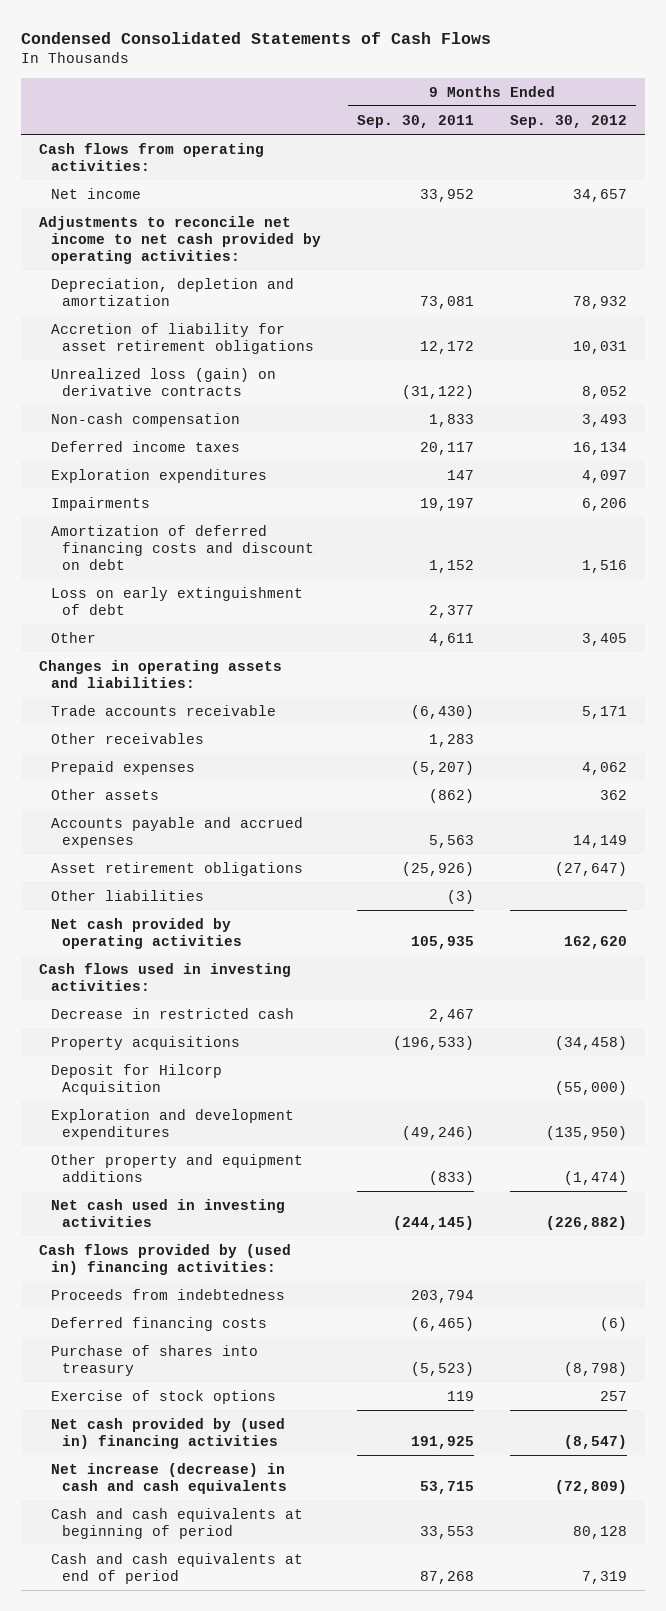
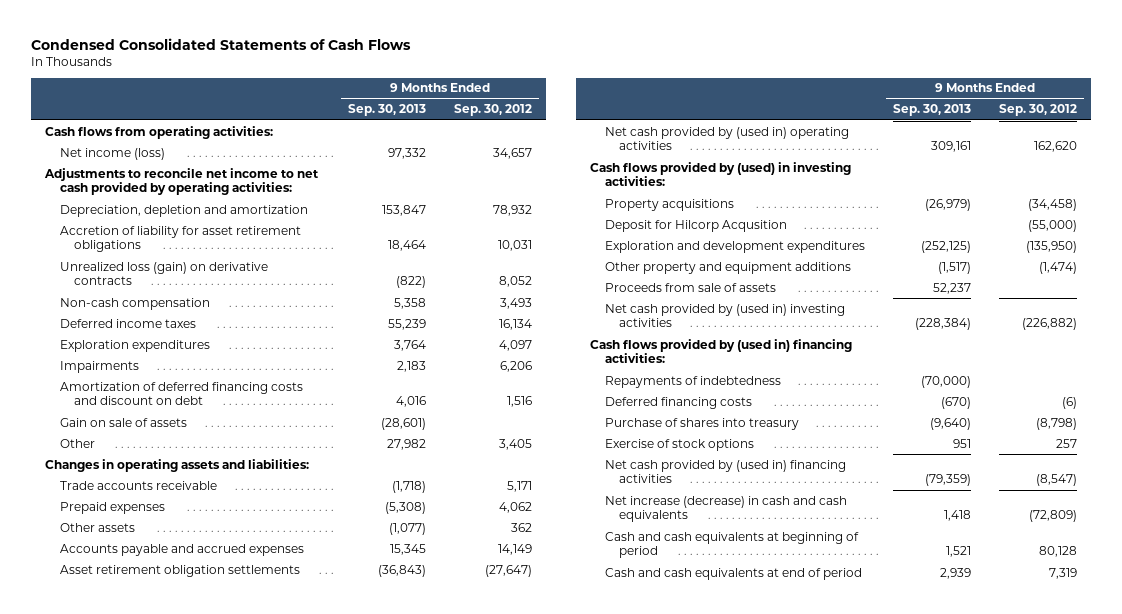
- | 9 Months Ended Sep. 30, 2011 | 9 Months Ended Sep. 30, 2012
+ | 9 Months Ended Sep. 30, 2013 | 9 Months Ended Sep. 30, 2012
- Net income | 33,952 | 34,657
+ Net income (loss) | 97,332 | 34,657
- Loss on early extinguishment of debt | 2,377 |
+ Gain on sale of assets | (28,601) |
- Other receivables | 1,283 |
- Asset retirement obligations | (25,926) | (27,647)
- Other liabilities | (3) |
- Net cash provided by operating activities | 105,935 | 162,620
- Cash flows used in investing activities:
- Decrease in restricted cash | 2,467 |
+ Asset retirement obligation settlements | (36,843) | (27,647)
+ Net cash provided by (used in) operating activities | 309,161 | 162,620
+ Cash flows provided by (used) in investing activities:
- Deposit for Hilcorp Acquisition | | (55,000)
+ Deposit for Hilcorp Acqusition | | (55,000)
- Net cash used in investing activities | (244,145) | (226,882)
+ Proceeds from sale of assets | 52,237 |
+ Net cash provided by (used in) investing activities | (228,384) | (226,882)
- Proceeds from indebtedness | 203,794 |
+ Repayments of indebtedness | (70,000) |

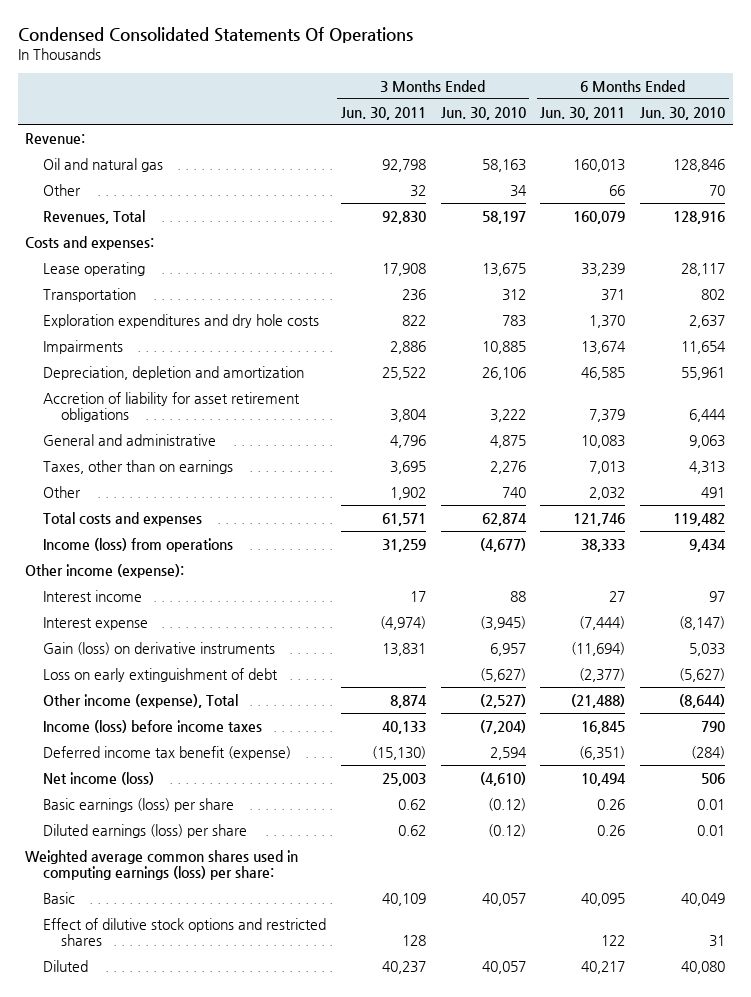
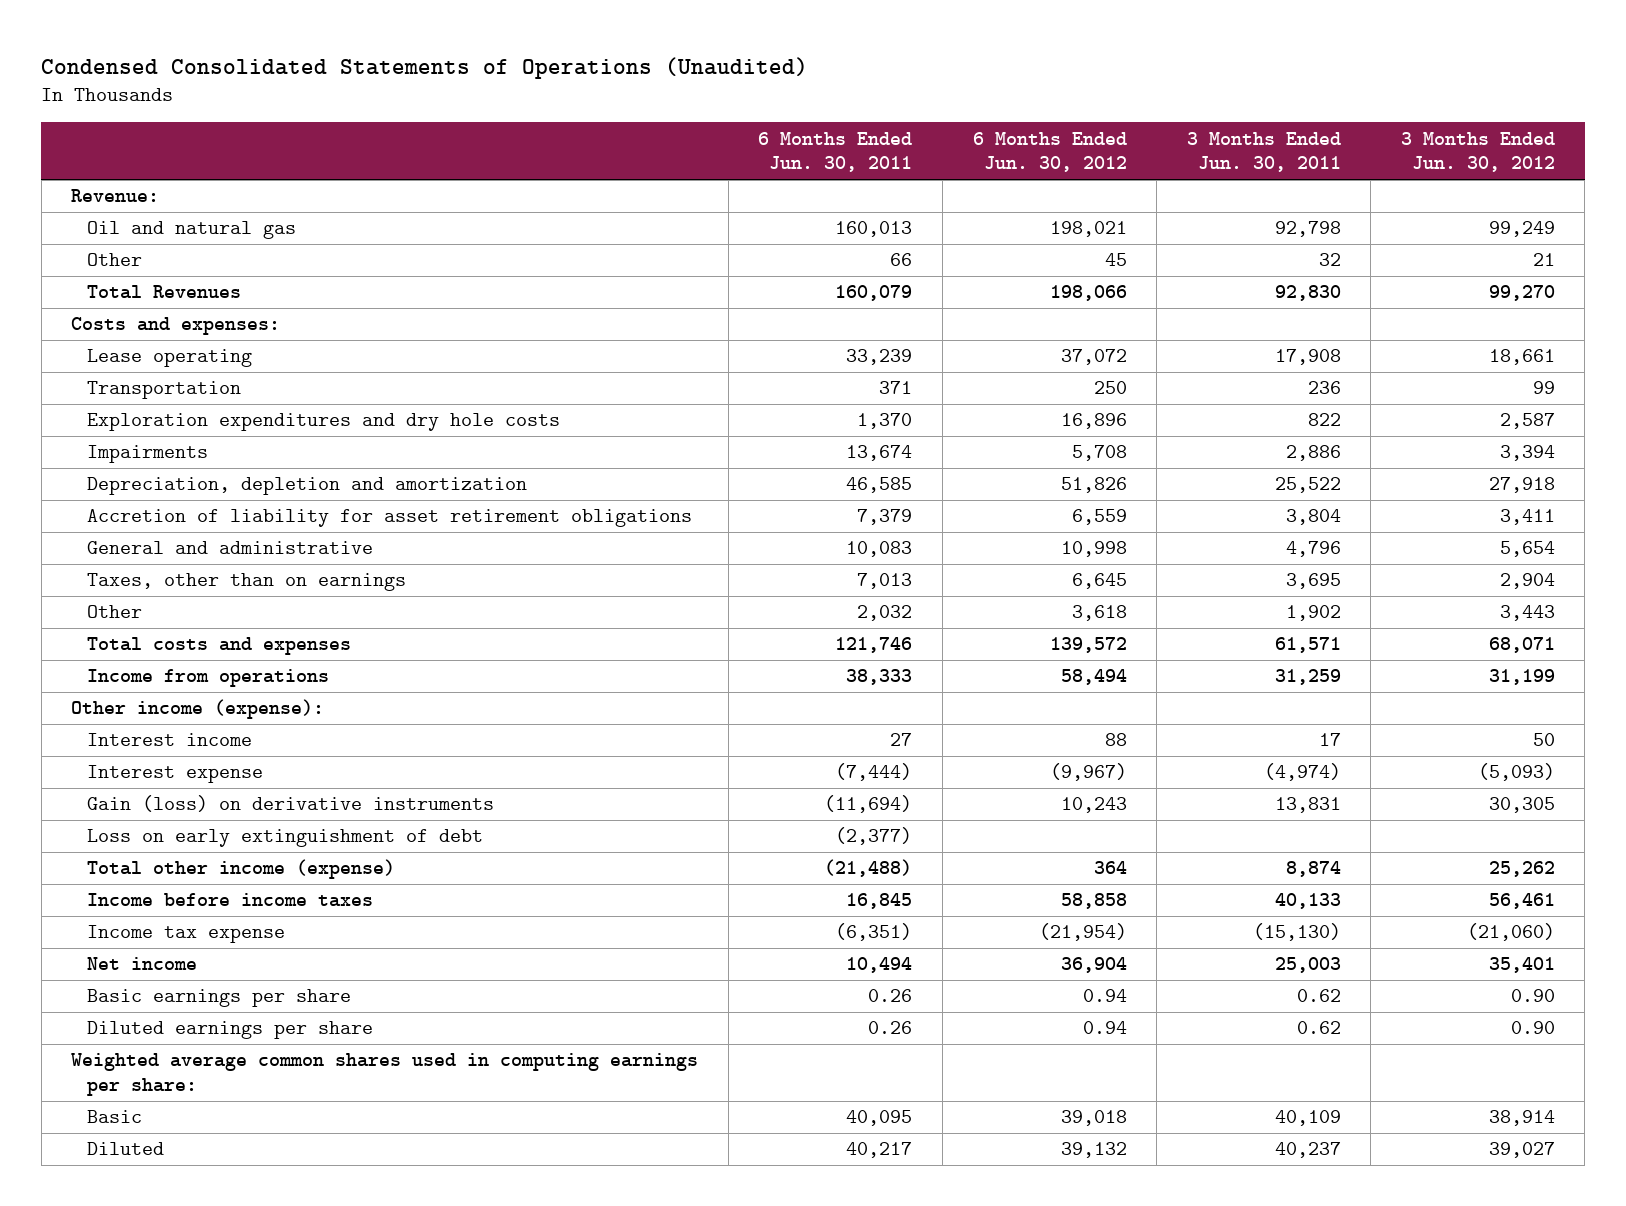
- Condensed Consolidated Statements Of Operations
+ Condensed Consolidated Statements of Operations (Unaudited)
- | 3 Months Ended Jun. 30, 2011 | 3 Months Ended Jun. 30, 2010 | 6 Months Ended Jun. 30, 2011 | 6 Months Ended Jun. 30, 2010
+ | 6 Months Ended Jun. 30, 2011 | 6 Months Ended Jun. 30, 2012 | 3 Months Ended Jun. 30, 2011 | 3 Months Ended Jun. 30, 2012
- Revenues, Total | 92,830 | 58,197 | 160,079 | 128,916
+ Total Revenues | 160,079 | 198,066 | 92,830 | 99,270
- Income (loss) from operations | 31,259 | (4,677) | 38,333 | 9,434
+ Income from operations | 38,333 | 58,494 | 31,259 | 31,199
- Other income (expense), Total | 8,874 | (2,527) | (21,488) | (8,644)
- Income (loss) before income taxes | 40,133 | (7,204) | 16,845 | 790
- Deferred income tax benefit (expense) | (15,130) | 2,594 | (6,351) | (284)
- Net income (loss) | 25,003 | (4,610) | 10,494 | 506
- Basic earnings (loss) per share | 0.62 | (0.12) | 0.26 | 0.01
- Diluted earnings (loss) per share | 0.62 | (0.12) | 0.26 | 0.01
- Weighted average common shares used in computing earnings (loss) per share:
+ Total other income (expense) | (21,488) | 364 | 8,874 | 25,262
+ Income before income taxes | 16,845 | 58,858 | 40,133 | 56,461
+ Income tax expense | (6,351) | (21,954) | (15,130) | (21,060)
+ Net income | 10,494 | 36,904 | 25,003 | 35,401
+ Basic earnings per share | 0.26 | 0.94 | 0.62 | 0.90
+ Diluted earnings per share | 0.26 | 0.94 | 0.62 | 0.90
+ Weighted average common shares used in computing earnings per share:
- Effect of dilutive stock options and restricted shares | 128 | | 122 | 31

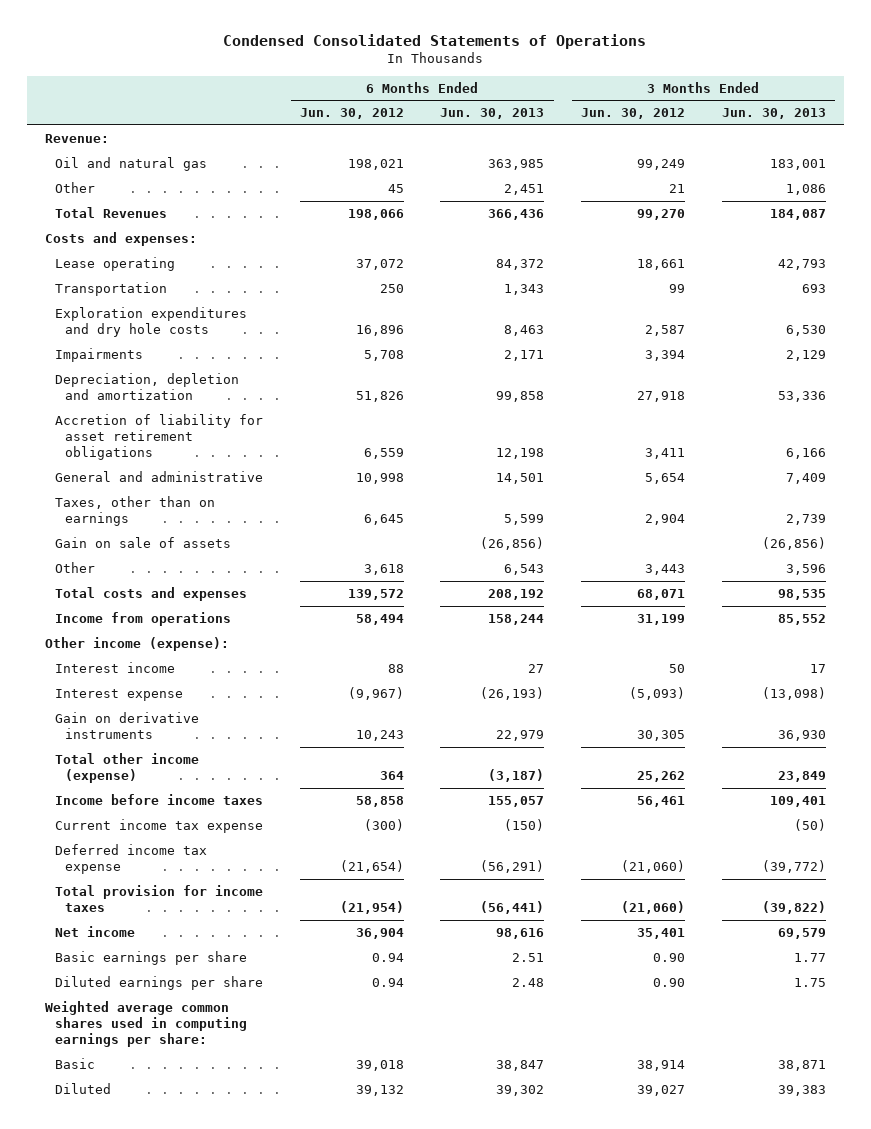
- Condensed Consolidated Statements of Operations (Unaudited)
+ Condensed Consolidated Statements of Operations
- | 6 Months Ended Jun. 30, 2011 | 6 Months Ended Jun. 30, 2012 | 3 Months Ended Jun. 30, 2011 | 3 Months Ended Jun. 30, 2012
+ | 6 Months Ended Jun. 30, 2012 | 6 Months Ended Jun. 30, 2013 | 3 Months Ended Jun. 30, 2012 | 3 Months Ended Jun. 30, 2013
+ Gain on sale of assets | | (26,856) | | (26,856)
- Gain (loss) on derivative instruments | (11,694) | 10,243 | 13,831 | 30,305
- Loss on early extinguishment of debt | (2,377) | | |
+ Gain on derivative instruments | 10,243 | 22,979 | 30,305 | 36,930
- Income tax expense | (6,351) | (21,954) | (15,130) | (21,060)
+ Current income tax expense | (300) | (150) | | (50)
+ Deferred income tax expense | (21,654) | (56,291) | (21,060) | (39,772)
+ Total provision for income taxes | (21,954) | (56,441) | (21,060) | (39,822)

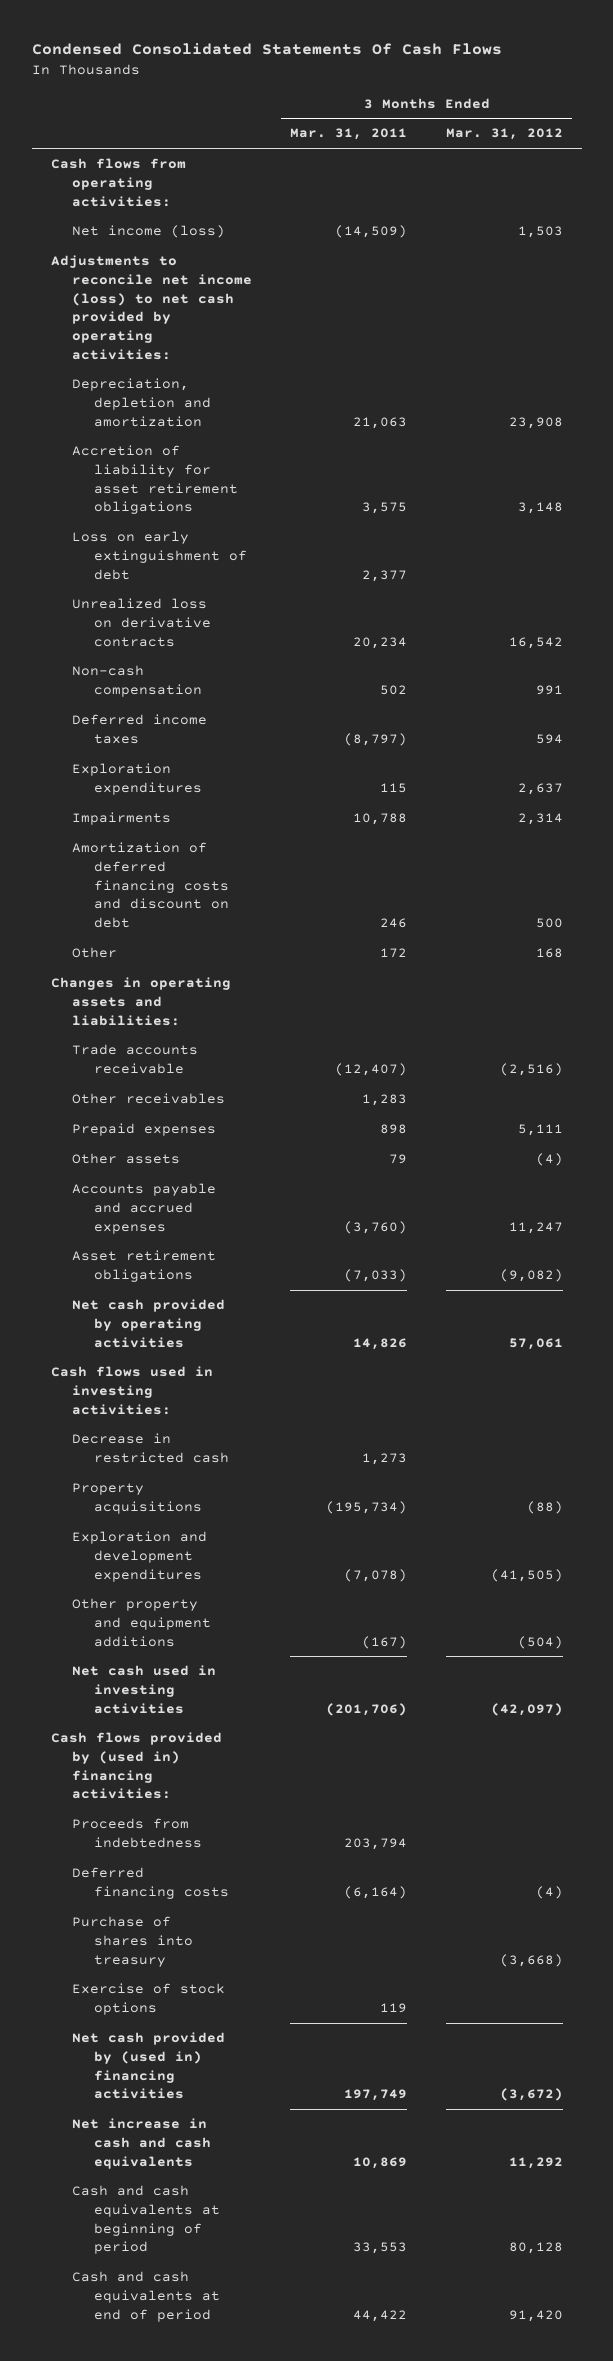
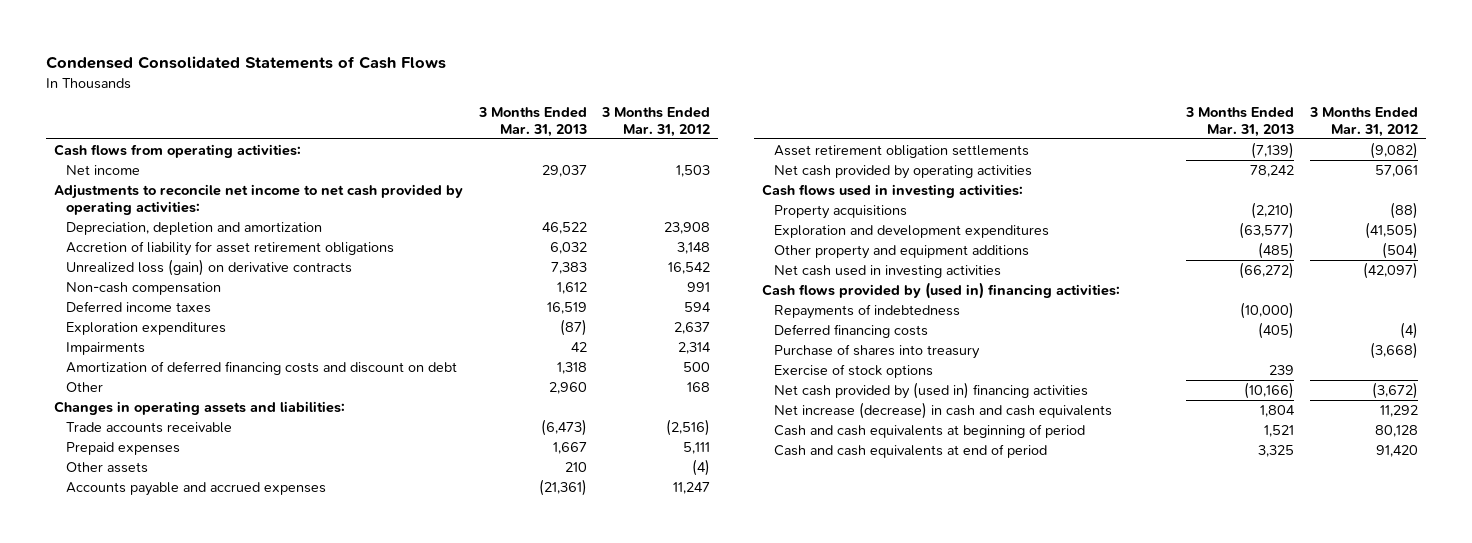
- Condensed Consolidated Statements Of Cash Flows
+ Condensed Consolidated Statements of Cash Flows
- | 3 Months Ended Mar. 31, 2011 | 3 Months Ended Mar. 31, 2012
+ | 3 Months Ended Mar. 31, 2013 | 3 Months Ended Mar. 31, 2012
- Net income (loss) | (14,509) | 1,503
- Adjustments to reconcile net income (loss) to net cash provided by operating activities:
+ Net income | 29,037 | 1,503
+ Adjustments to reconcile net income to net cash provided by operating activities:
- Loss on early extinguishment of debt | 2,377 |
- Unrealized loss on derivative contracts | 20,234 | 16,542
+ Unrealized loss (gain) on derivative contracts | 7,383 | 16,542
- Other receivables | 1,283 |
- Asset retirement obligations | (7,033) | (9,082)
+ Asset retirement obligation settlements | (7,139) | (9,082)
- Decrease in restricted cash | 1,273 |
- Proceeds from indebtedness | 203,794 |
+ Repayments of indebtedness | (10,000) |
- Net increase in cash and cash equivalents | 10,869 | 11,292
+ Net increase (decrease) in cash and cash equivalents | 1,804 | 11,292

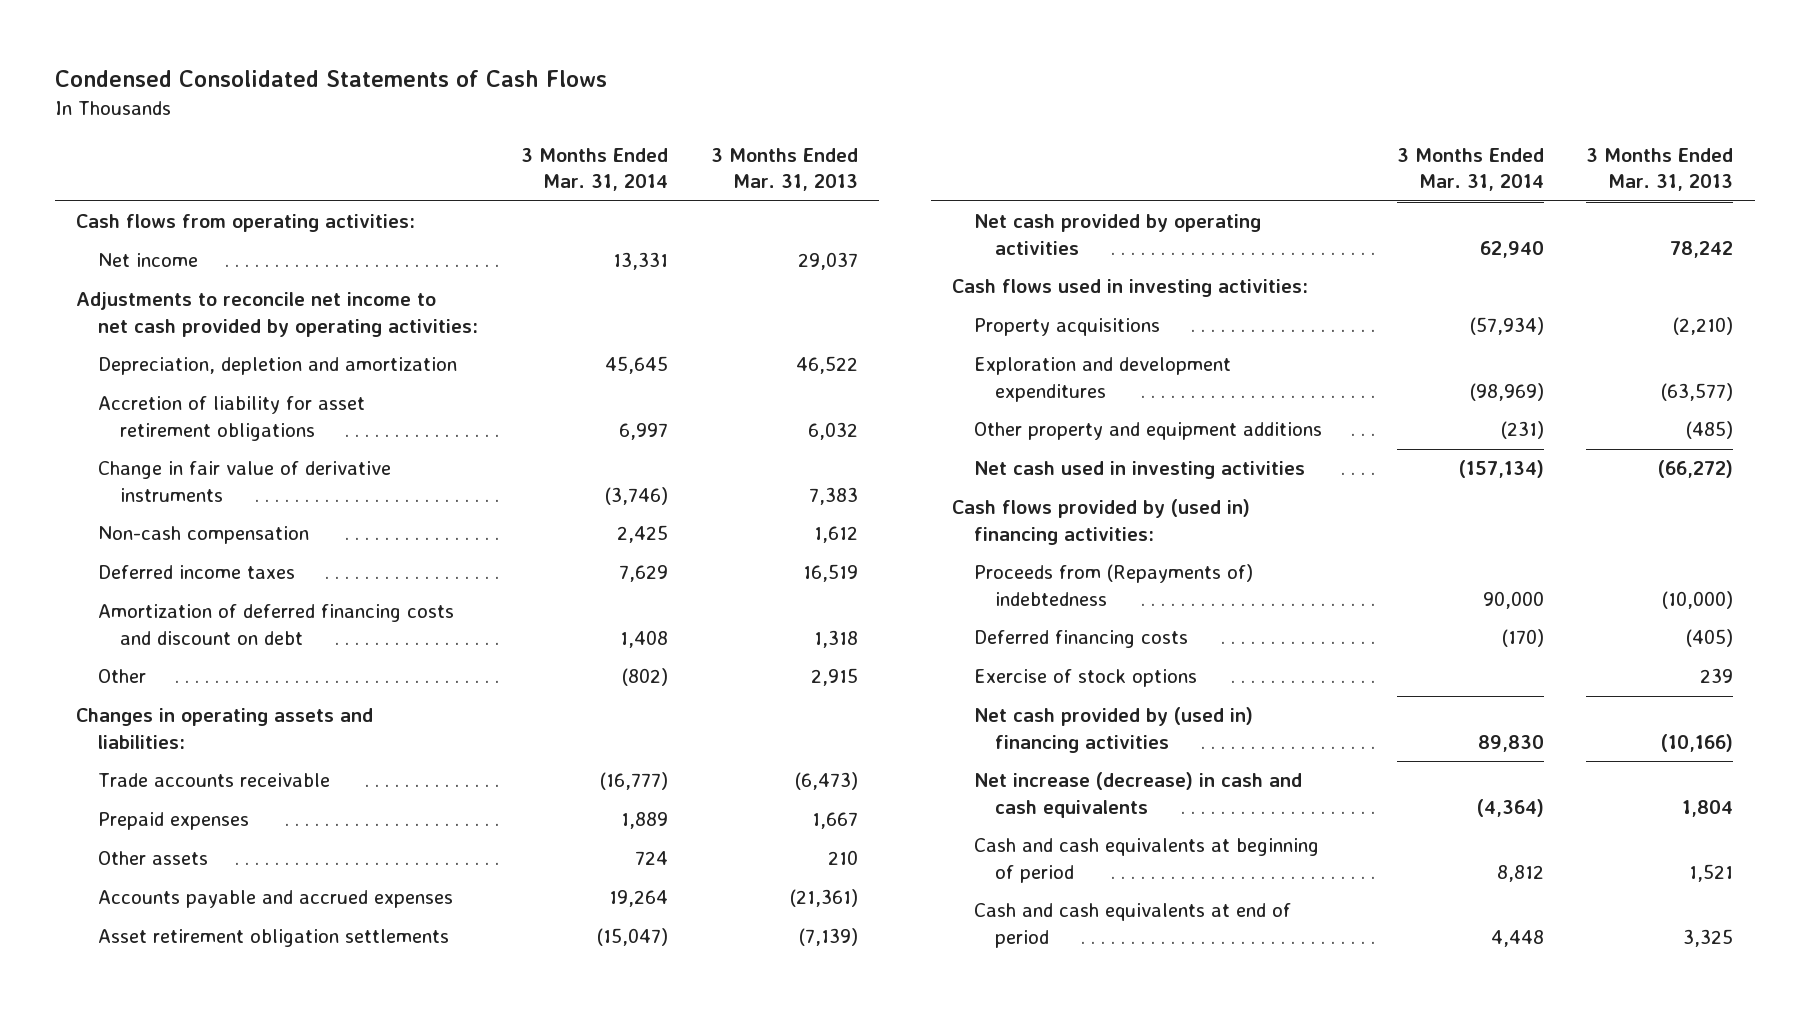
- | 3 Months Ended Mar. 31, 2013 | 3 Months Ended Mar. 31, 2012
+ | 3 Months Ended Mar. 31, 2014 | 3 Months Ended Mar. 31, 2013
- Unrealized loss (gain) on derivative contracts | 7,383 | 16,542
+ Change in fair value of derivative instruments | (3,746) | 7,383
- Exploration expenditures | (87) | 2,637
- Impairments | 42 | 2,314
- Other | 2,960 | 168
+ Other | (802) | 2,915
- Repayments of indebtedness | (10,000) |
+ Proceeds from (Repayments of) indebtedness | 90,000 | (10,000)
- Purchase of shares into treasury | | (3,668)

